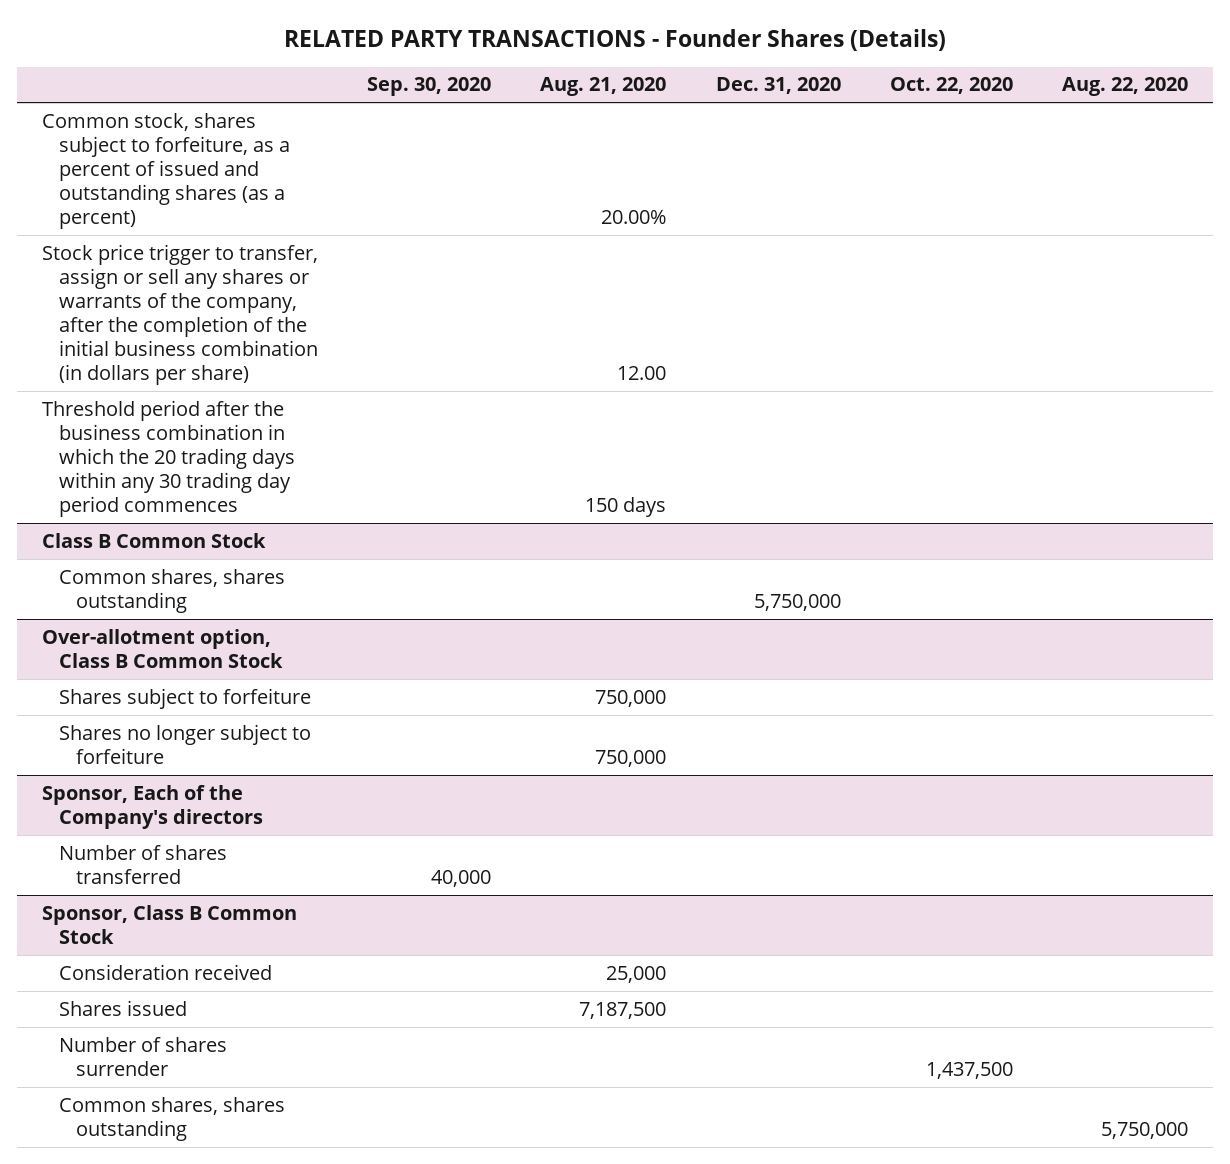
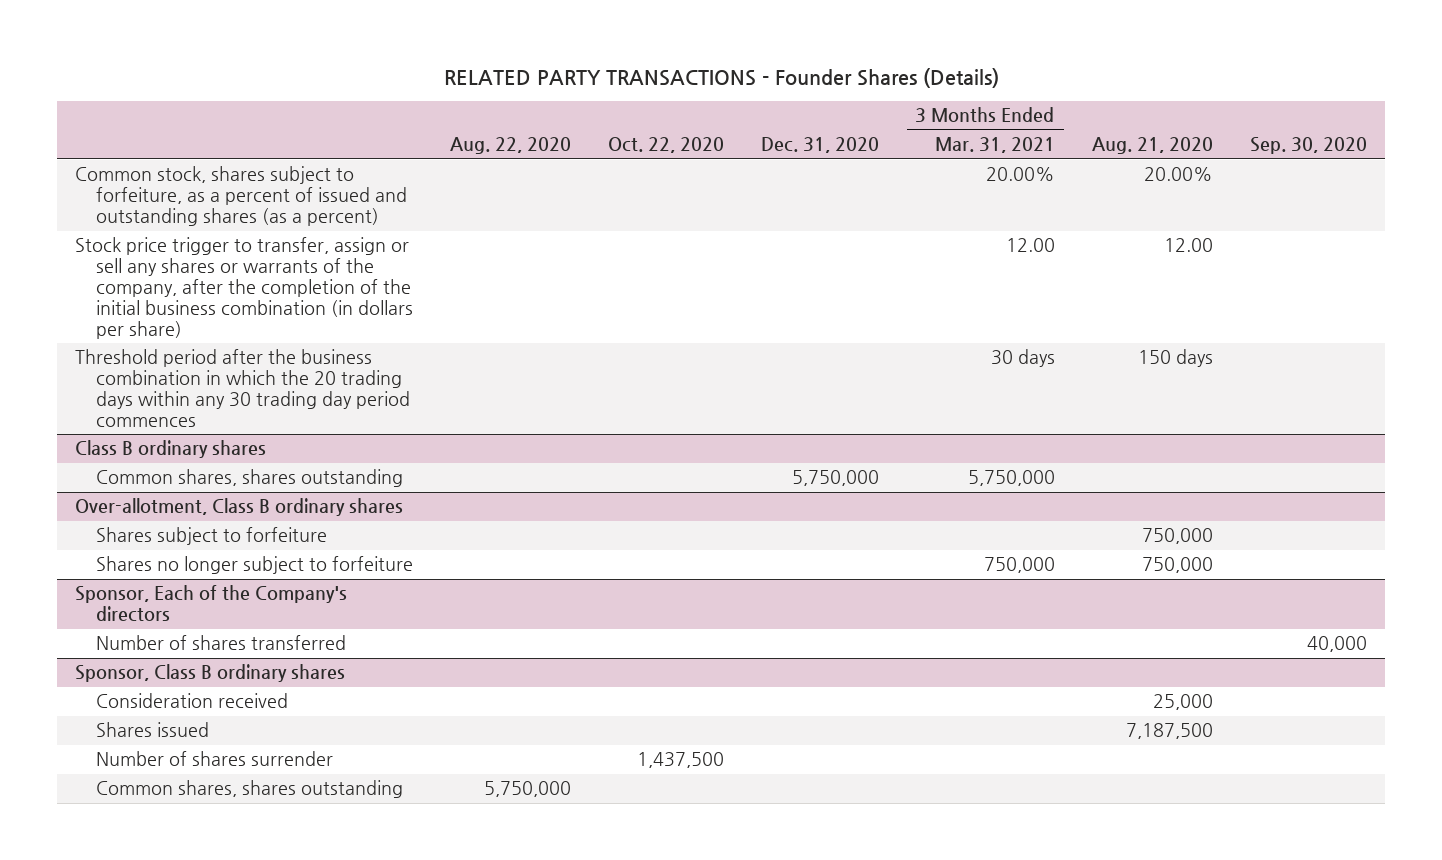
- | Sep. 30, 2020 | Aug. 21, 2020 | Dec. 31, 2020 | Oct. 22, 2020 | Aug. 22, 2020
+ | Aug. 22, 2020 | Oct. 22, 2020 | Dec. 31, 2020 | 3 Months Ended Mar. 31, 2021 | Aug. 21, 2020 | Sep. 30, 2020
- Class B Common Stock
+ Class B ordinary shares
- Over-allotment option, Class B Common Stock
+ Over-allotment, Class B ordinary shares
- Sponsor, Class B Common Stock
+ Sponsor, Class B ordinary shares

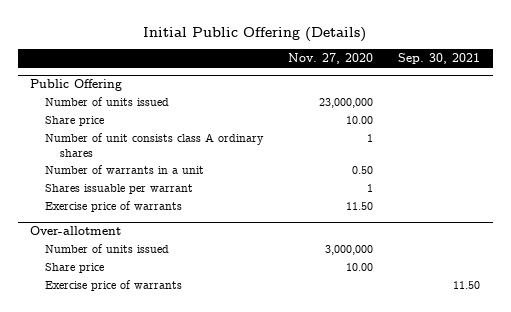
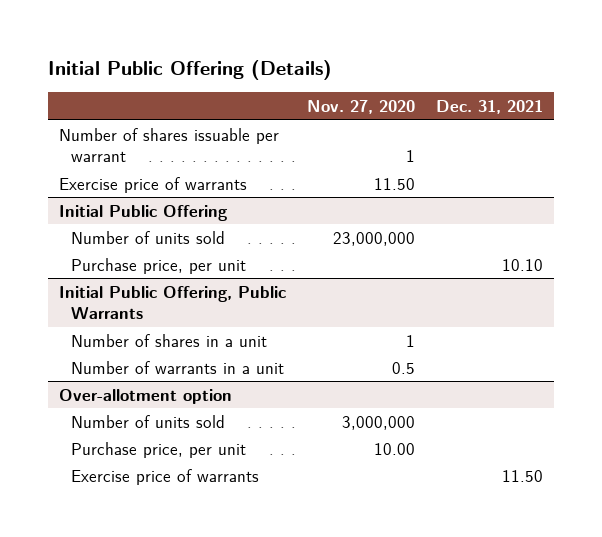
- | Nov. 27, 2020 | Sep. 30, 2021
+ | Nov. 27, 2020 | Dec. 31, 2021
- Public Offering
- Number of units issued | 23,000,000 |
- Share price | 10.00 |
- Number of unit consists class A ordinary shares | 1 |
- Number of warrants in a unit | 0.50 |
- Shares issuable per warrant | 1 |
+ Number of shares issuable per warrant | 1 |
- Over-allotment
- Number of units issued | 3,000,000 |
- Share price | 10.00 |
+ Initial Public Offering
+ Number of units sold | 23,000,000 |
+ Purchase price, per unit | | 10.10
+ Initial Public Offering, Public Warrants
+ Number of shares in a unit | 1 |
+ Number of warrants in a unit | 0.5 |
+ Over-allotment option
+ Number of units sold | 3,000,000 |
+ Purchase price, per unit | 10.00 |

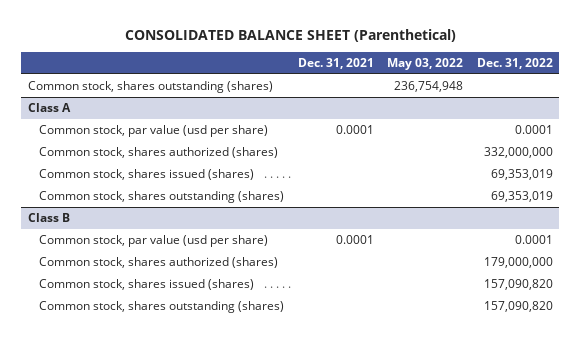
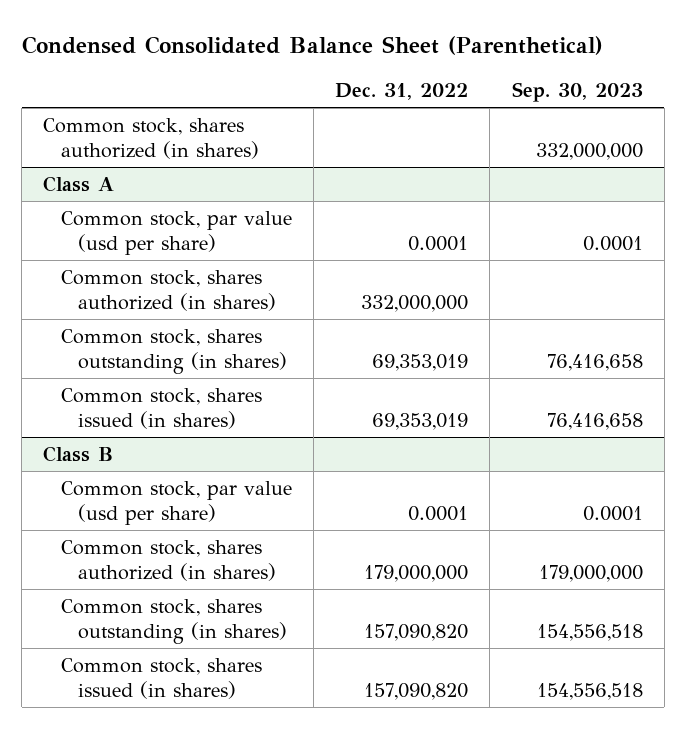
- CONSOLIDATED BALANCE SHEET (Parenthetical)
+ Condensed Consolidated Balance Sheet (Parenthetical)
- | Dec. 31, 2021 | May 03, 2022 | Dec. 31, 2022
+ | Dec. 31, 2022 | Sep. 30, 2023
- Common stock, shares outstanding (shares) | | 236,754,948 |
+ Common stock, shares authorized (in shares) | | 332,000,000
@ Class A
- Common stock, shares authorized (shares) | | | 332,000,000
- Common stock, shares issued (shares) | | | 69,353,019
- Common stock, shares outstanding (shares) | | | 69,353,019
+ Common stock, shares authorized (in shares) | 332,000,000 |
+ Common stock, shares outstanding (in shares) | 69,353,019 | 76,416,658
+ Common stock, shares issued (in shares) | 69,353,019 | 76,416,658
@ Class B
- Common stock, shares authorized (shares) | | | 179,000,000
- Common stock, shares issued (shares) | | | 157,090,820
- Common stock, shares outstanding (shares) | | | 157,090,820
+ Common stock, shares authorized (in shares) | 179,000,000 | 179,000,000
+ Common stock, shares outstanding (in shares) | 157,090,820 | 154,556,518
+ Common stock, shares issued (in shares) | 157,090,820 | 154,556,518

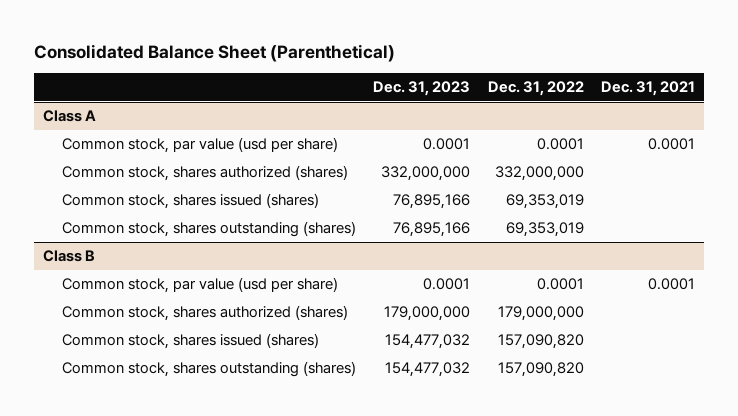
- Condensed Consolidated Balance Sheet (Parenthetical)
+ Consolidated Balance Sheet (Parenthetical)
- | Dec. 31, 2022 | Sep. 30, 2023
+ | Dec. 31, 2023 | Dec. 31, 2022 | Dec. 31, 2021
- Common stock, shares authorized (in shares) | | 332,000,000
@ Class A
- Common stock, shares authorized (in shares) | 332,000,000 |
- Common stock, shares outstanding (in shares) | 69,353,019 | 76,416,658
- Common stock, shares issued (in shares) | 69,353,019 | 76,416,658
+ Common stock, shares authorized (shares) | 332,000,000 | 332,000,000 |
+ Common stock, shares issued (shares) | 76,895,166 | 69,353,019 |
+ Common stock, shares outstanding (shares) | 76,895,166 | 69,353,019 |
@ Class B
- Common stock, shares authorized (in shares) | 179,000,000 | 179,000,000
- Common stock, shares outstanding (in shares) | 157,090,820 | 154,556,518
- Common stock, shares issued (in shares) | 157,090,820 | 154,556,518
+ Common stock, shares authorized (shares) | 179,000,000 | 179,000,000 |
+ Common stock, shares issued (shares) | 154,477,032 | 157,090,820 |
+ Common stock, shares outstanding (shares) | 154,477,032 | 157,090,820 |

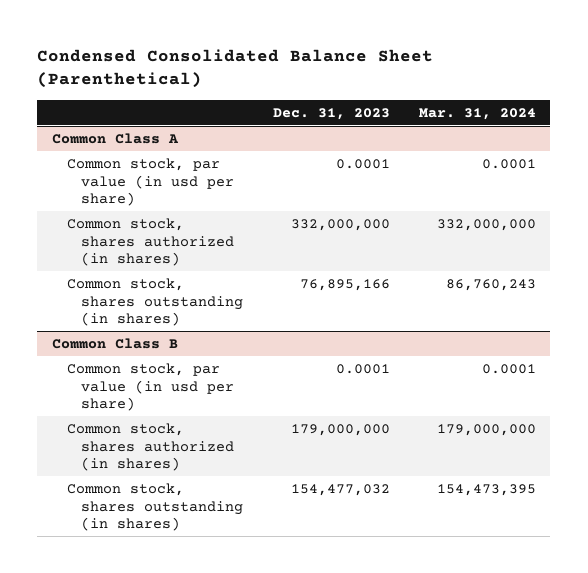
- Consolidated Balance Sheet (Parenthetical)
+ Condensed Consolidated Balance Sheet (Parenthetical)
- | Dec. 31, 2023 | Dec. 31, 2022 | Dec. 31, 2021
+ | Dec. 31, 2023 | Mar. 31, 2024
- Class A
- Common stock, par value (usd per share) | 0.0001 | 0.0001 | 0.0001
- Common stock, shares authorized (shares) | 332,000,000 | 332,000,000 |
- Common stock, shares issued (shares) | 76,895,166 | 69,353,019 |
- Common stock, shares outstanding (shares) | 76,895,166 | 69,353,019 |
- Class B
- Common stock, par value (usd per share) | 0.0001 | 0.0001 | 0.0001
- Common stock, shares authorized (shares) | 179,000,000 | 179,000,000 |
- Common stock, shares issued (shares) | 154,477,032 | 157,090,820 |
- Common stock, shares outstanding (shares) | 154,477,032 | 157,090,820 |
+ Common Class A
+ Common stock, par value (in usd per share) | 0.0001 | 0.0001
+ Common stock, shares authorized (in shares) | 332,000,000 | 332,000,000
+ Common stock, shares outstanding (in shares) | 76,895,166 | 86,760,243
+ Common Class B
+ Common stock, par value (in usd per share) | 0.0001 | 0.0001
+ Common stock, shares authorized (in shares) | 179,000,000 | 179,000,000
+ Common stock, shares outstanding (in shares) | 154,477,032 | 154,473,395

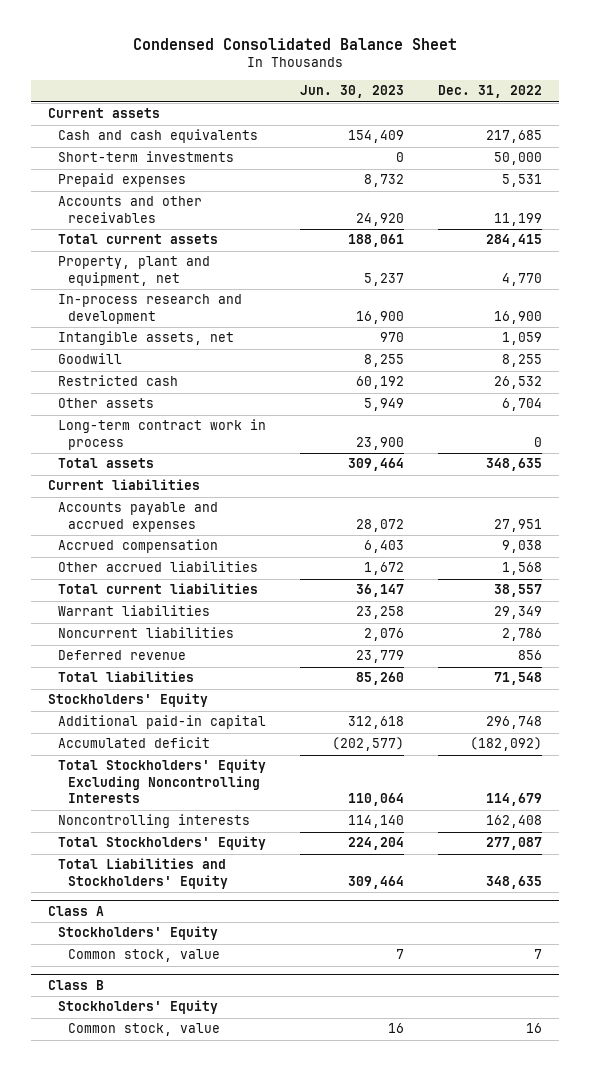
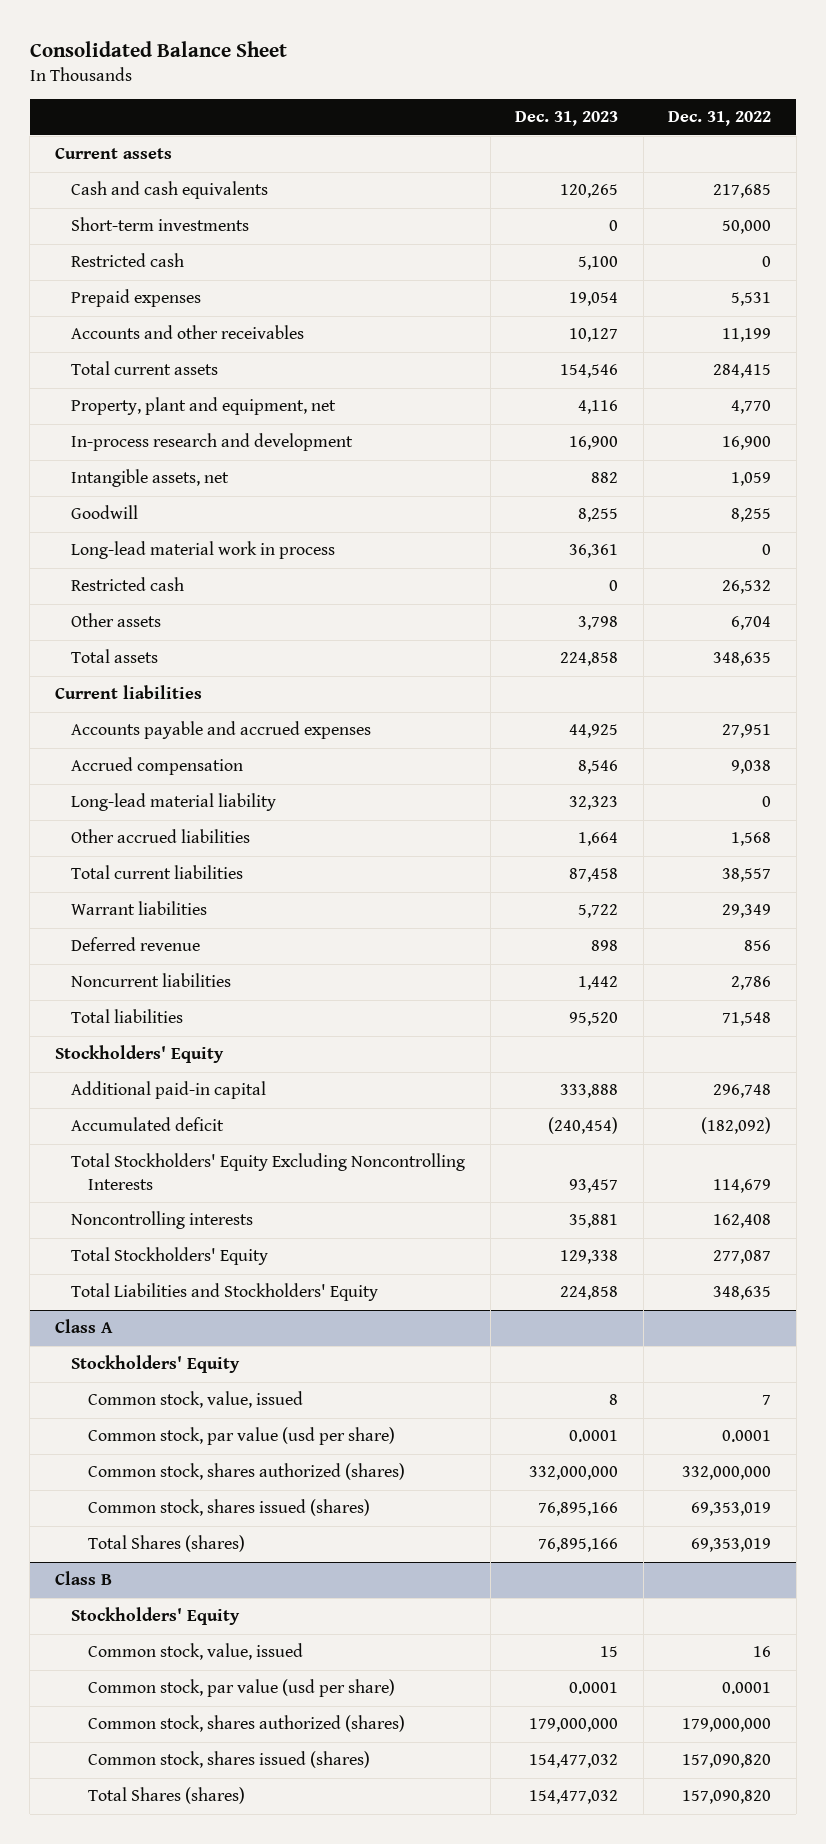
- Condensed Consolidated Balance Sheet
+ Consolidated Balance Sheet
- | Jun. 30, 2023 | Dec. 31, 2022
+ | Dec. 31, 2023 | Dec. 31, 2022
+ Restricted cash | 5,100 | 0
+ Long-lead material work in process | 36,361 | 0
- Long-term contract work in process | 23,900 | 0
+ Long-lead material liability | 32,323 | 0
moved down: Noncurrent liabilities | 1,442 | 2,786
@ Class A
- Common stock, value | 7 | 7
+ Common stock, value, issued | 8 | 7
+ Common stock, par value (usd per share) | 0.0001 | 0.0001
+ Common stock, shares authorized (shares) | 332,000,000 | 332,000,000
+ Common stock, shares issued (shares) | 76,895,166 | 69,353,019
+ Total Shares (shares) | 76,895,166 | 69,353,019
@ Class B
- Common stock, value | 16 | 16
+ Common stock, value, issued | 15 | 16
+ Common stock, par value (usd per share) | 0.0001 | 0.0001
+ Common stock, shares authorized (shares) | 179,000,000 | 179,000,000
+ Common stock, shares issued (shares) | 154,477,032 | 157,090,820
+ Total Shares (shares) | 154,477,032 | 157,090,820

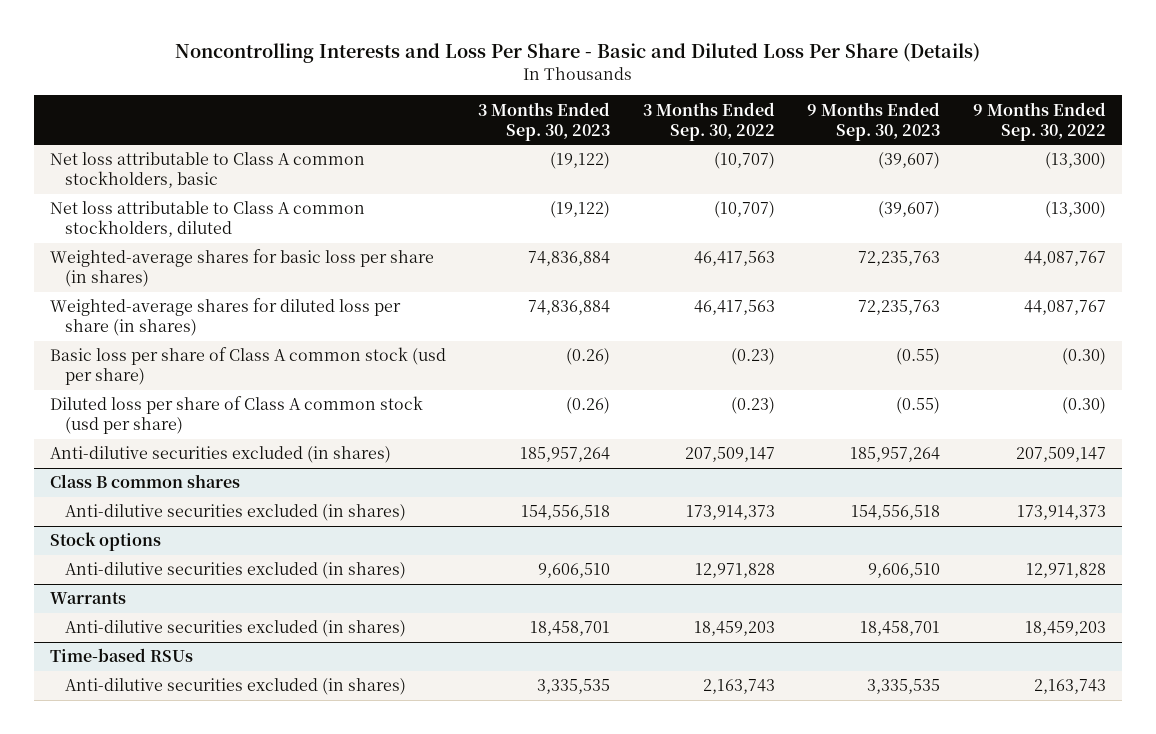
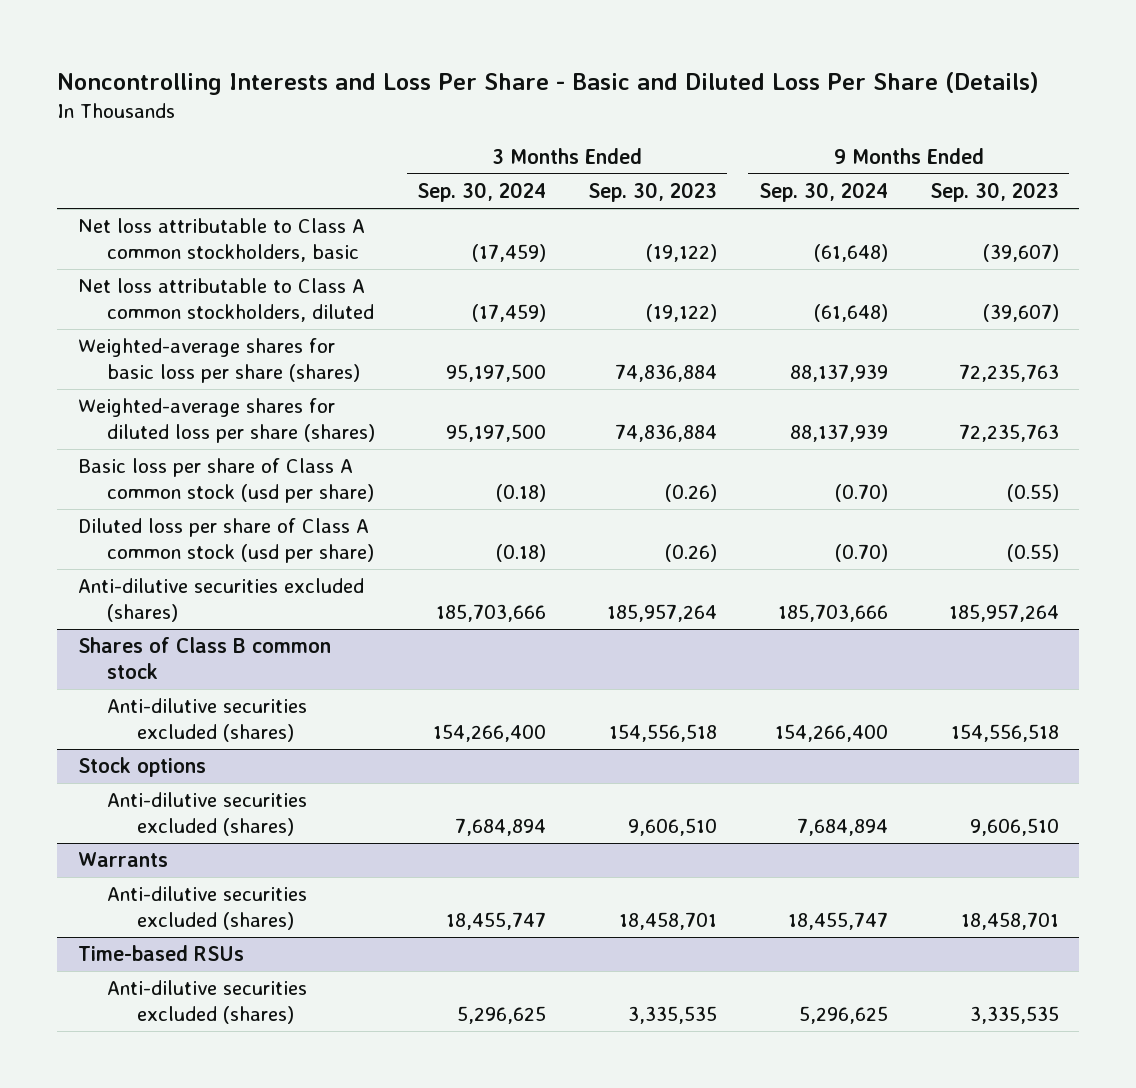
- | 3 Months Ended Sep. 30, 2023 | 3 Months Ended Sep. 30, 2022 | 9 Months Ended Sep. 30, 2023 | 9 Months Ended Sep. 30, 2022
+ | 3 Months Ended Sep. 30, 2024 | 3 Months Ended Sep. 30, 2023 | 9 Months Ended Sep. 30, 2024 | 9 Months Ended Sep. 30, 2023
- Weighted-average shares for basic loss per share (in shares) | 74,836,884 | 46,417,563 | 72,235,763 | 44,087,767
- Weighted-average shares for diluted loss per share (in shares) | 74,836,884 | 46,417,563 | 72,235,763 | 44,087,767
+ Weighted-average shares for basic loss per share (shares) | 95,197,500 | 74,836,884 | 88,137,939 | 72,235,763
+ Weighted-average shares for diluted loss per share (shares) | 95,197,500 | 74,836,884 | 88,137,939 | 72,235,763
- Anti-dilutive securities excluded (in shares) | 185,957,264 | 207,509,147 | 185,957,264 | 207,509,147
- Class B common shares
- Anti-dilutive securities excluded (in shares) | 154,556,518 | 173,914,373 | 154,556,518 | 173,914,373
+ Anti-dilutive securities excluded (shares) | 185,703,666 | 185,957,264 | 185,703,666 | 185,957,264
+ Shares of Class B common stock
+ Anti-dilutive securities excluded (shares) | 154,266,400 | 154,556,518 | 154,266,400 | 154,556,518
@ Stock options
- Anti-dilutive securities excluded (in shares) | 9,606,510 | 12,971,828 | 9,606,510 | 12,971,828
+ Anti-dilutive securities excluded (shares) | 7,684,894 | 9,606,510 | 7,684,894 | 9,606,510
@ Warrants
- Anti-dilutive securities excluded (in shares) | 18,458,701 | 18,459,203 | 18,458,701 | 18,459,203
+ Anti-dilutive securities excluded (shares) | 18,455,747 | 18,458,701 | 18,455,747 | 18,458,701
@ Time-based RSUs
- Anti-dilutive securities excluded (in shares) | 3,335,535 | 2,163,743 | 3,335,535 | 2,163,743
+ Anti-dilutive securities excluded (shares) | 5,296,625 | 3,335,535 | 5,296,625 | 3,335,535

